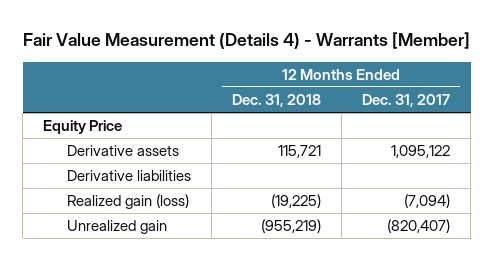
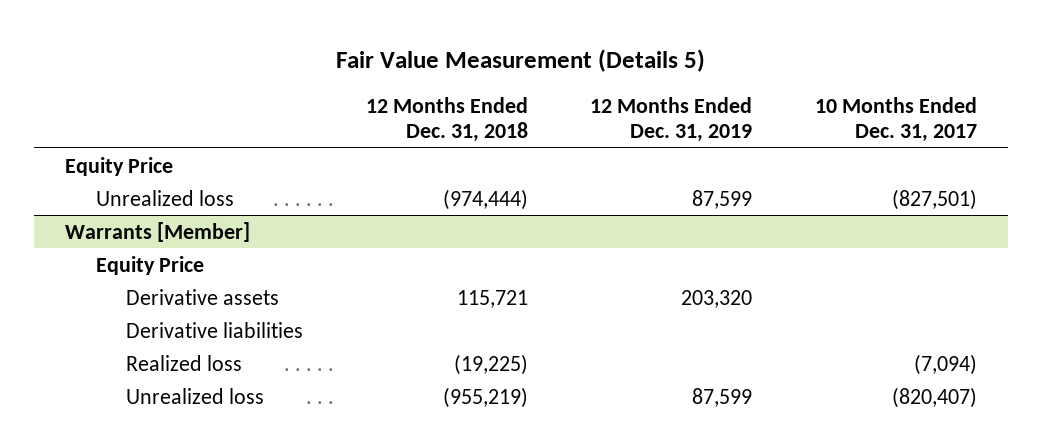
- Fair Value Measurement (Details 4) - Warrants [Member]
+ Fair Value Measurement (Details 5)
- | 12 Months Ended Dec. 31, 2018 | 12 Months Ended Dec. 31, 2017
+ | 12 Months Ended Dec. 31, 2018 | 12 Months Ended Dec. 31, 2019 | 10 Months Ended Dec. 31, 2017
+ Unrealized loss | (974,444) | 87,599 | (827,501)
+ Warrants [Member]
+ Equity Price
- Realized gain (loss) | (19,225) | (7,094)
- Unrealized gain | (955,219) | (820,407)
+ Realized loss | (19,225) | | (7,094)
+ Unrealized loss | (955,219) | 87,599 | (820,407)

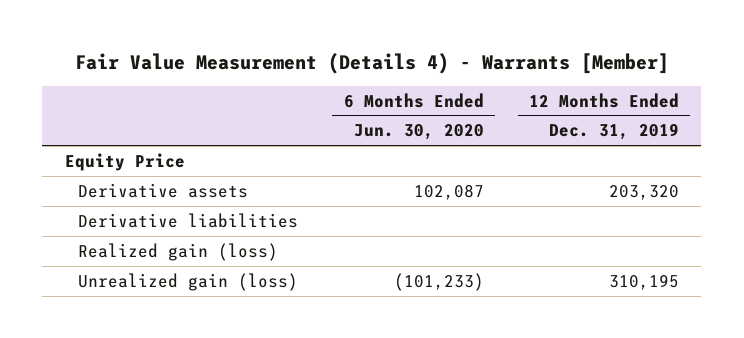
- Fair Value Measurement (Details 5)
+ Fair Value Measurement (Details 4) - Warrants [Member]
- | 12 Months Ended Dec. 31, 2018 | 12 Months Ended Dec. 31, 2019 | 10 Months Ended Dec. 31, 2017
+ | 6 Months Ended Jun. 30, 2020 | 12 Months Ended Dec. 31, 2019
- Unrealized loss | (974,444) | 87,599 | (827,501)
- Warrants [Member]
- Equity Price
- Realized loss | (19,225) | | (7,094)
- Unrealized loss | (955,219) | 87,599 | (820,407)
+ Realized gain (loss)
+ Unrealized gain (loss) | (101,233) | 310,195

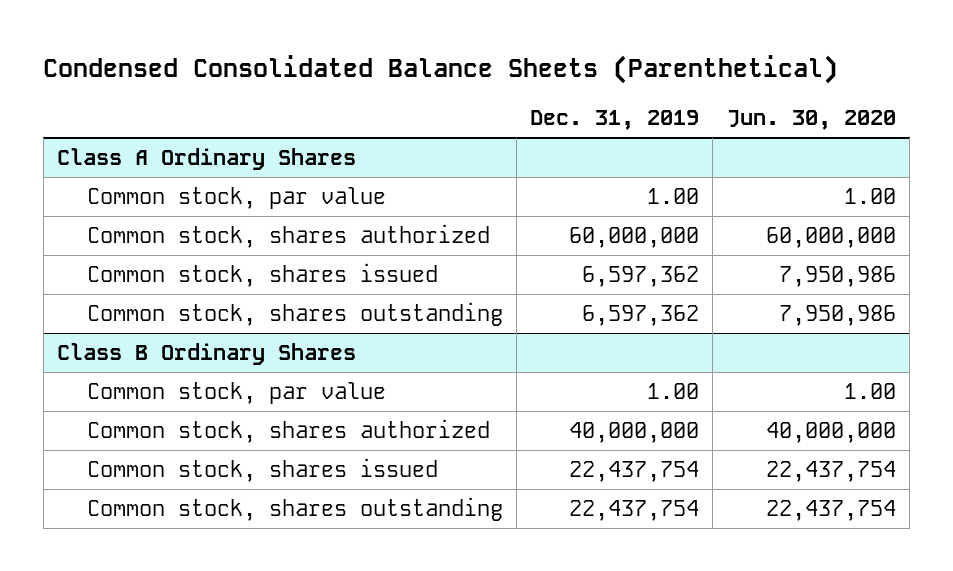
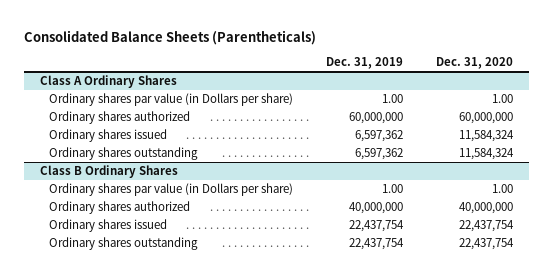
- Condensed Consolidated Balance Sheets (Parenthetical)
+ Consolidated Balance Sheets (Parentheticals)
- | Dec. 31, 2019 | Jun. 30, 2020
+ | Dec. 31, 2019 | Dec. 31, 2020
@ Class A Ordinary Shares
- Common stock, par value | 1.00 | 1.00
- Common stock, shares authorized | 60,000,000 | 60,000,000
- Common stock, shares issued | 6,597,362 | 7,950,986
- Common stock, shares outstanding | 6,597,362 | 7,950,986
+ Ordinary shares par value (in Dollars per share) | 1.00 | 1.00
+ Ordinary shares authorized | 60,000,000 | 60,000,000
+ Ordinary shares issued | 6,597,362 | 11,584,324
+ Ordinary shares outstanding | 6,597,362 | 11,584,324
@ Class B Ordinary Shares
- Common stock, par value | 1.00 | 1.00
- Common stock, shares authorized | 40,000,000 | 40,000,000
- Common stock, shares issued | 22,437,754 | 22,437,754
- Common stock, shares outstanding | 22,437,754 | 22,437,754
+ Ordinary shares par value (in Dollars per share) | 1.00 | 1.00
+ Ordinary shares authorized | 40,000,000 | 40,000,000
+ Ordinary shares issued | 22,437,754 | 22,437,754
+ Ordinary shares outstanding | 22,437,754 | 22,437,754

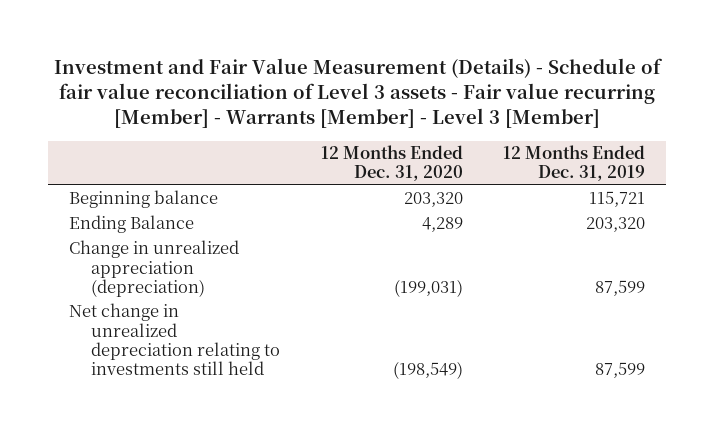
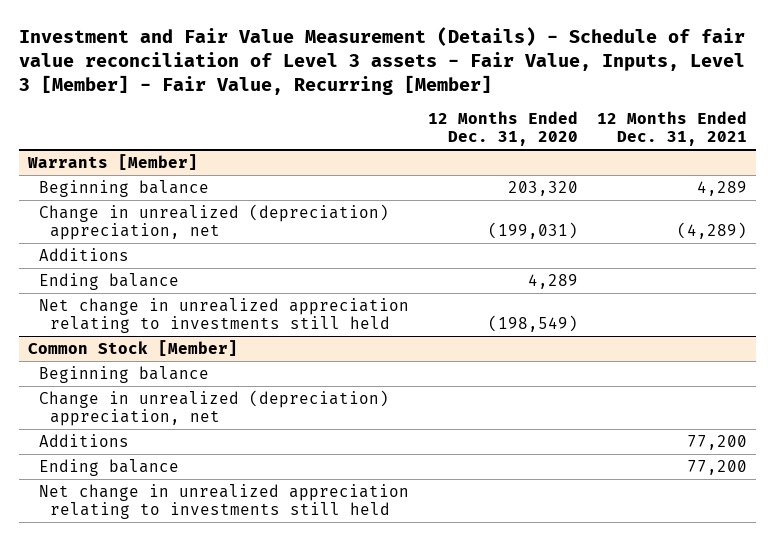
- Investment and Fair Value Measurement (Details) - Schedule of fair value reconciliation of Level 3 assets - Fair value recurring [Member] - Warrants [Member] - Level 3 [Member]
+ Investment and Fair Value Measurement (Details) - Schedule of fair value reconciliation of Level 3 assets - Fair Value, Inputs, Level 3 [Member] - Fair Value, Recurring [Member]
- | 12 Months Ended Dec. 31, 2020 | 12 Months Ended Dec. 31, 2019
+ | 12 Months Ended Dec. 31, 2020 | 12 Months Ended Dec. 31, 2021
+ Warrants [Member]
- Ending Balance | 4,289 | 203,320
- Change in unrealized appreciation (depreciation) | (199,031) | 87,599
- Net change in unrealized depreciation relating to investments still held | (198,549) | 87,599
+ Change in unrealized (depreciation) appreciation, net | (199,031) | (4,289)
+ Additions
+ Ending balance | 4,289 |
+ Net change in unrealized appreciation relating to investments still held | (198,549) |
+ Common Stock [Member]
+ Beginning balance
+ Change in unrealized (depreciation) appreciation, net
+ Additions | | 77,200
+ Ending balance | | 77,200
+ Net change in unrealized appreciation relating to investments still held

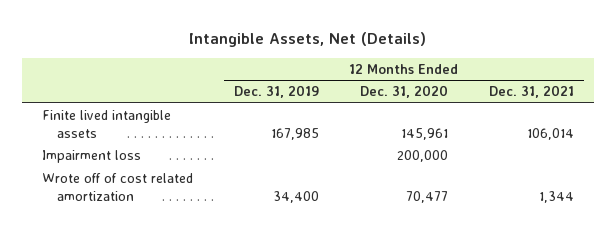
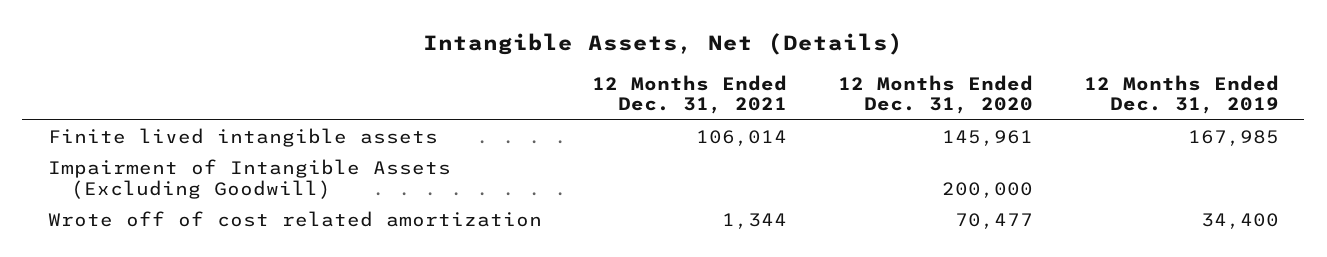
- | 12 Months Ended Dec. 31, 2019 | 12 Months Ended Dec. 31, 2020 | 12 Months Ended Dec. 31, 2021
+ | 12 Months Ended Dec. 31, 2021 | 12 Months Ended Dec. 31, 2020 | 12 Months Ended Dec. 31, 2019
- Impairment loss | | 200,000 |
+ Impairment of Intangible Assets (Excluding Goodwill) | | 200,000 |

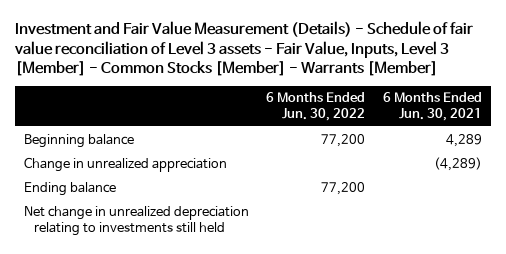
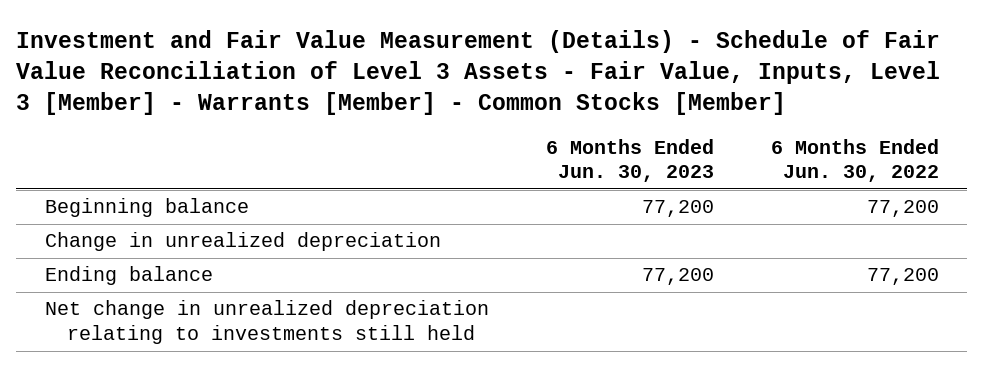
- Investment and Fair Value Measurement (Details) - Schedule of fair value reconciliation of Level 3 assets - Fair Value, Inputs, Level 3 [Member] - Common Stocks [Member] - Warrants [Member]
+ Investment and Fair Value Measurement (Details) - Schedule of Fair Value Reconciliation of Level 3 Assets - Fair Value, Inputs, Level 3 [Member] - Warrants [Member] - Common Stocks [Member]
- | 6 Months Ended Jun. 30, 2022 | 6 Months Ended Jun. 30, 2021
+ | 6 Months Ended Jun. 30, 2023 | 6 Months Ended Jun. 30, 2022
- Change in unrealized appreciation | | (4,289)
+ Change in unrealized depreciation

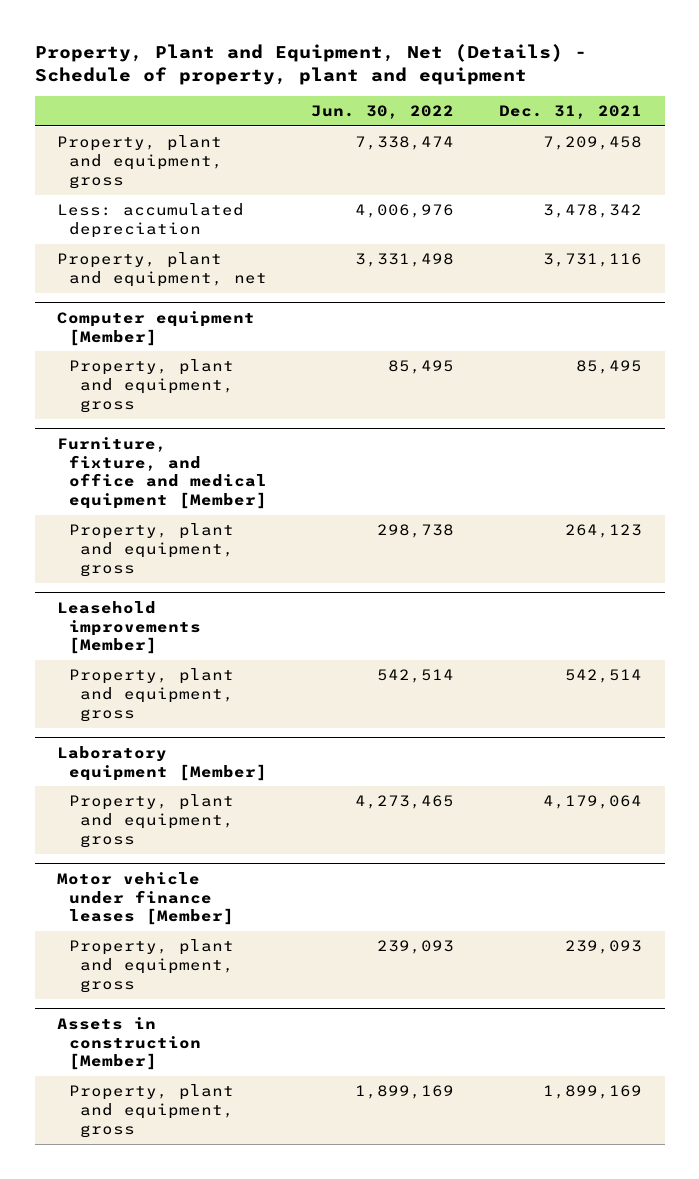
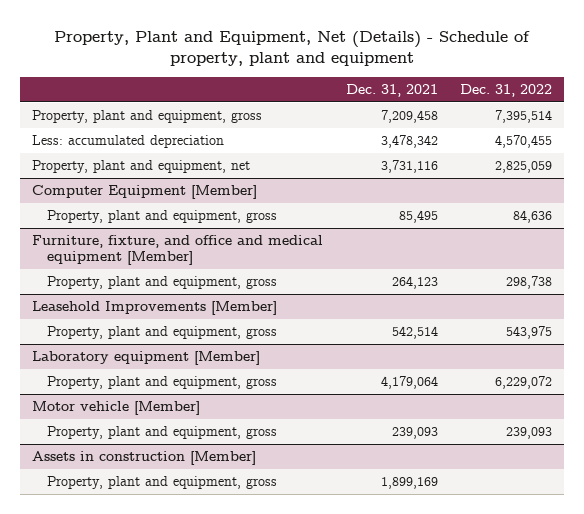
- | Jun. 30, 2022 | Dec. 31, 2021
+ | Dec. 31, 2021 | Dec. 31, 2022
- Computer equipment [Member]
+ Computer Equipment [Member]
- Leasehold improvements [Member]
+ Leasehold Improvements [Member]
- Motor vehicle under finance leases [Member]
+ Motor vehicle [Member]

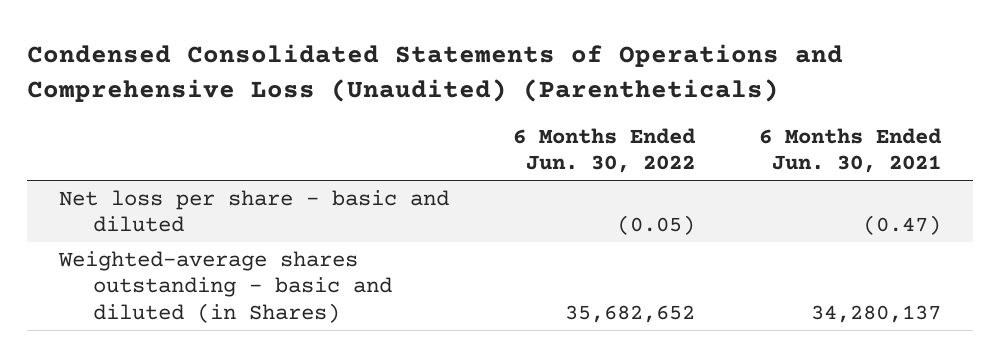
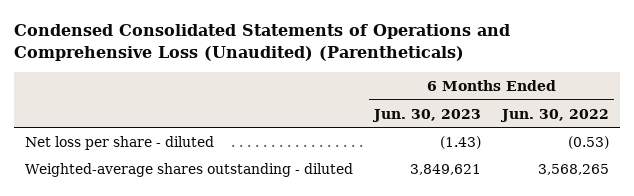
- | 6 Months Ended Jun. 30, 2022 | 6 Months Ended Jun. 30, 2021
+ | 6 Months Ended Jun. 30, 2023 | 6 Months Ended Jun. 30, 2022
- Net loss per share - basic and diluted | (0.05) | (0.47)
- Weighted-average shares outstanding - basic and diluted (in Shares) | 35,682,652 | 34,280,137
+ Net loss per share - diluted | (1.43) | (0.53)
+ Weighted-average shares outstanding - diluted | 3,849,621 | 3,568,265

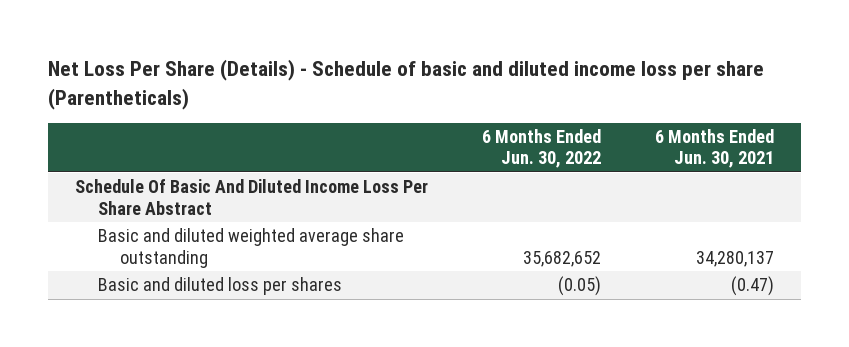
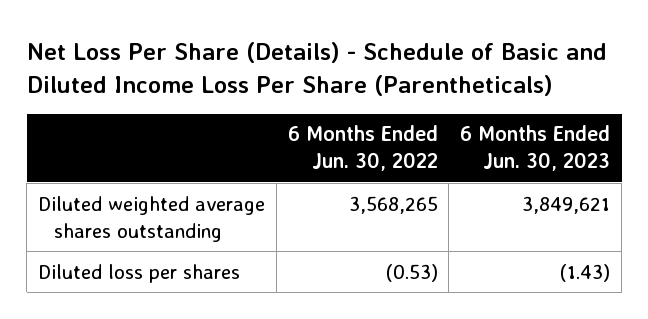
- Net Loss Per Share (Details) - Schedule of basic and diluted income loss per share (Parentheticals)
+ Net Loss Per Share (Details) - Schedule of Basic and Diluted Income Loss Per Share (Parentheticals)
- | 6 Months Ended Jun. 30, 2022 | 6 Months Ended Jun. 30, 2021
+ | 6 Months Ended Jun. 30, 2022 | 6 Months Ended Jun. 30, 2023
- Schedule Of Basic And Diluted Income Loss Per Share Abstract
- Basic and diluted weighted average share outstanding | 35,682,652 | 34,280,137
- Basic and diluted loss per shares | (0.05) | (0.47)
+ Diluted weighted average shares outstanding | 3,568,265 | 3,849,621
+ Diluted loss per shares | (0.53) | (1.43)

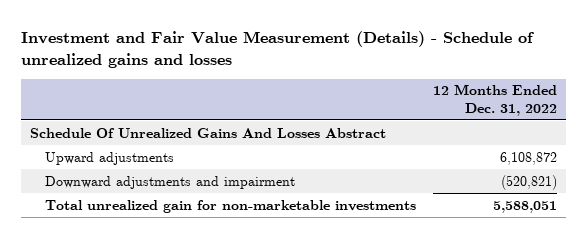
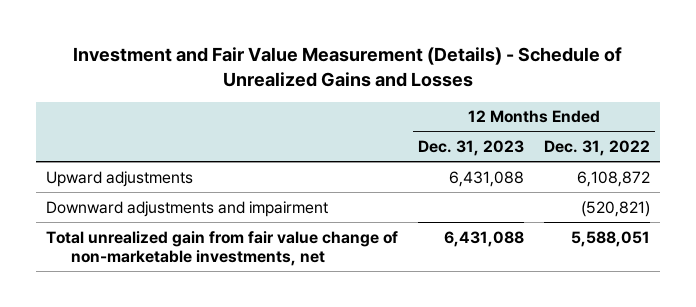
- Investment and Fair Value Measurement (Details) - Schedule of unrealized gains and losses
+ Investment and Fair Value Measurement (Details) - Schedule of Unrealized Gains and Losses
- | 12 Months Ended Dec. 31, 2022
+ | 12 Months Ended Dec. 31, 2023 | 12 Months Ended Dec. 31, 2022
- Schedule Of Unrealized Gains And Losses Abstract
- Total unrealized gain for non-marketable investments | 5,588,051
+ Total unrealized gain from fair value change of non-marketable investments, net | 6,431,088 | 5,588,051

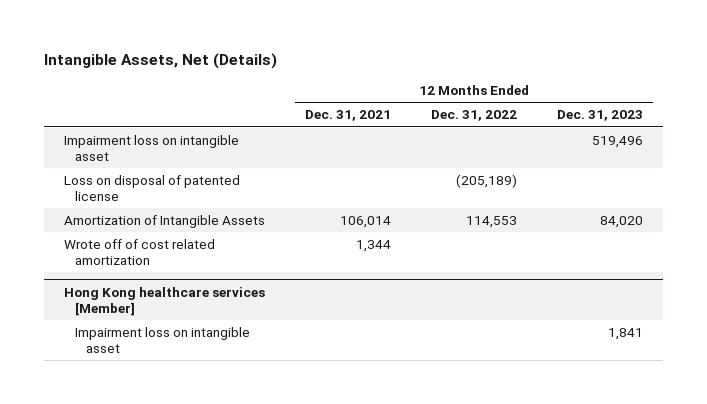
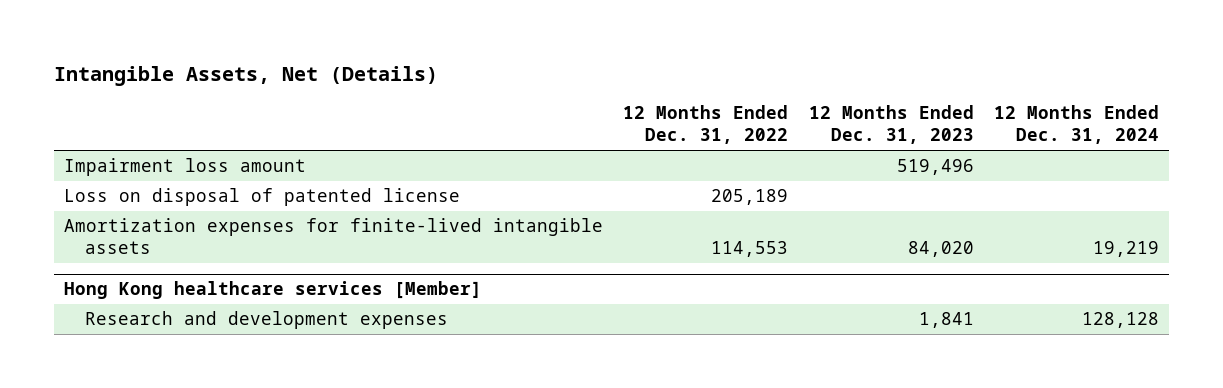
- | 12 Months Ended Dec. 31, 2021 | 12 Months Ended Dec. 31, 2022 | 12 Months Ended Dec. 31, 2023
+ | 12 Months Ended Dec. 31, 2022 | 12 Months Ended Dec. 31, 2023 | 12 Months Ended Dec. 31, 2024
- Impairment loss on intangible asset | | | 519,496
- Loss on disposal of patented license | | (205,189) |
- Amortization of Intangible Assets | 106,014 | 114,553 | 84,020
- Wrote off of cost related amortization | 1,344 | |
+ Impairment loss amount | | 519,496 |
+ Loss on disposal of patented license | 205,189 | |
+ Amortization expenses for finite-lived intangible assets | 114,553 | 84,020 | 19,219
@ Hong Kong healthcare services [Member]
- Impairment loss on intangible asset | | | 1,841
+ Research and development expenses | | 1,841 | 128,128

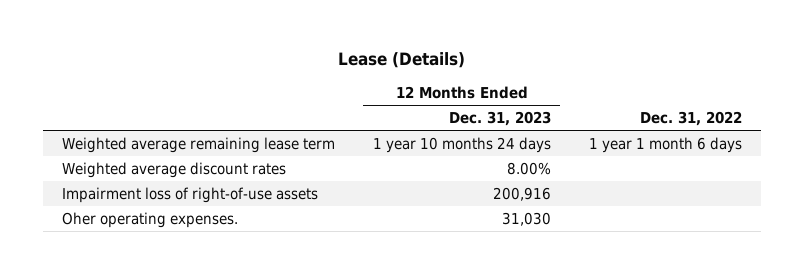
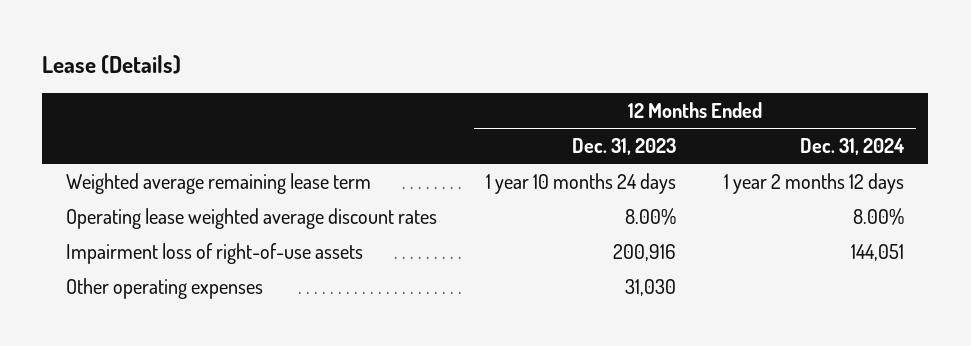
- | 12 Months Ended Dec. 31, 2023 | Dec. 31, 2022
+ | 12 Months Ended Dec. 31, 2023 | 12 Months Ended Dec. 31, 2024
- Weighted average discount rates | 8.00% |
+ Operating lease weighted average discount rates | 8.00% | 8.00%
- Oher operating expenses. | 31,030 |
+ Other operating expenses | 31,030 |

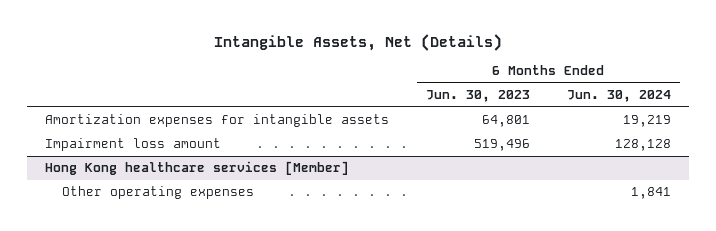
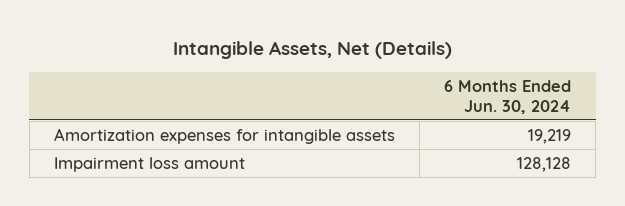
- | 6 Months Ended Jun. 30, 2023 | 6 Months Ended Jun. 30, 2024
+ | 6 Months Ended Jun. 30, 2024
- Hong Kong healthcare services [Member]
- Other operating expenses | | 1,841

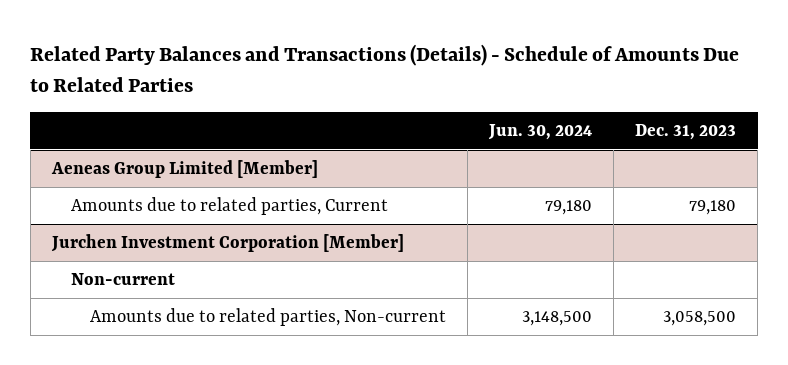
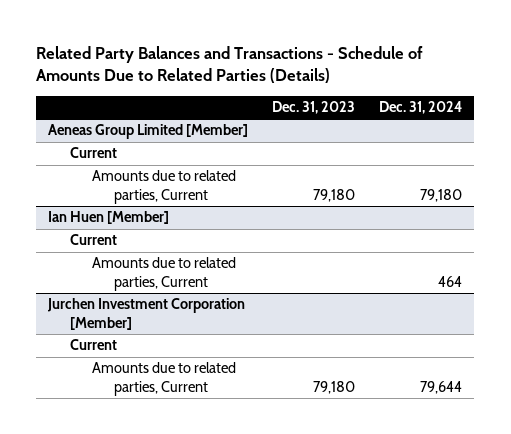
- Related Party Balances and Transactions (Details) - Schedule of Amounts Due to Related Parties
+ Related Party Balances and Transactions - Schedule of Amounts Due to Related Parties (Details)
- | Jun. 30, 2024 | Dec. 31, 2023
+ | Dec. 31, 2023 | Dec. 31, 2024
@ Aeneas Group Limited [Member]
+ Current
+ Ian Huen [Member]
+ Current
+ Amounts due to related parties, Current | | 464
@ Jurchen Investment Corporation [Member]
- Non-current
- Amounts due to related parties, Non-current | 3,148,500 | 3,058,500
+ Current
+ Amounts due to related parties, Current | 79,180 | 79,644

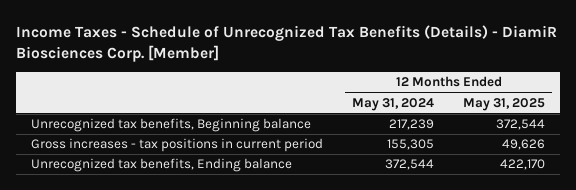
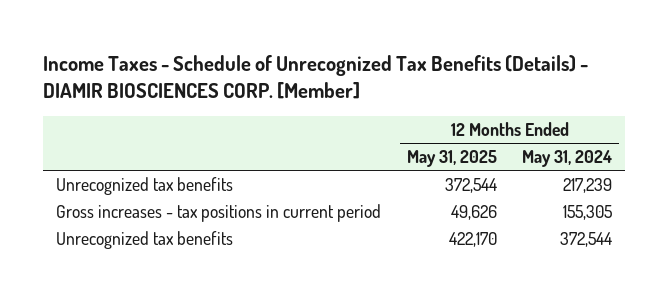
- Income Taxes - Schedule of Unrecognized Tax Benefits (Details) - DiamiR Biosciences Corp. [Member]
+ Income Taxes - Schedule of Unrecognized Tax Benefits (Details) - DIAMIR BIOSCIENCES CORP. [Member]
- | 12 Months Ended May 31, 2024 | 12 Months Ended May 31, 2025
+ | 12 Months Ended May 31, 2025 | 12 Months Ended May 31, 2024
- Unrecognized tax benefits, Beginning balance | 217,239 | 372,544
+ Unrecognized tax benefits | 372,544 | 217,239
- Unrecognized tax benefits, Ending balance | 372,544 | 422,170
+ Unrecognized tax benefits | 422,170 | 372,544

